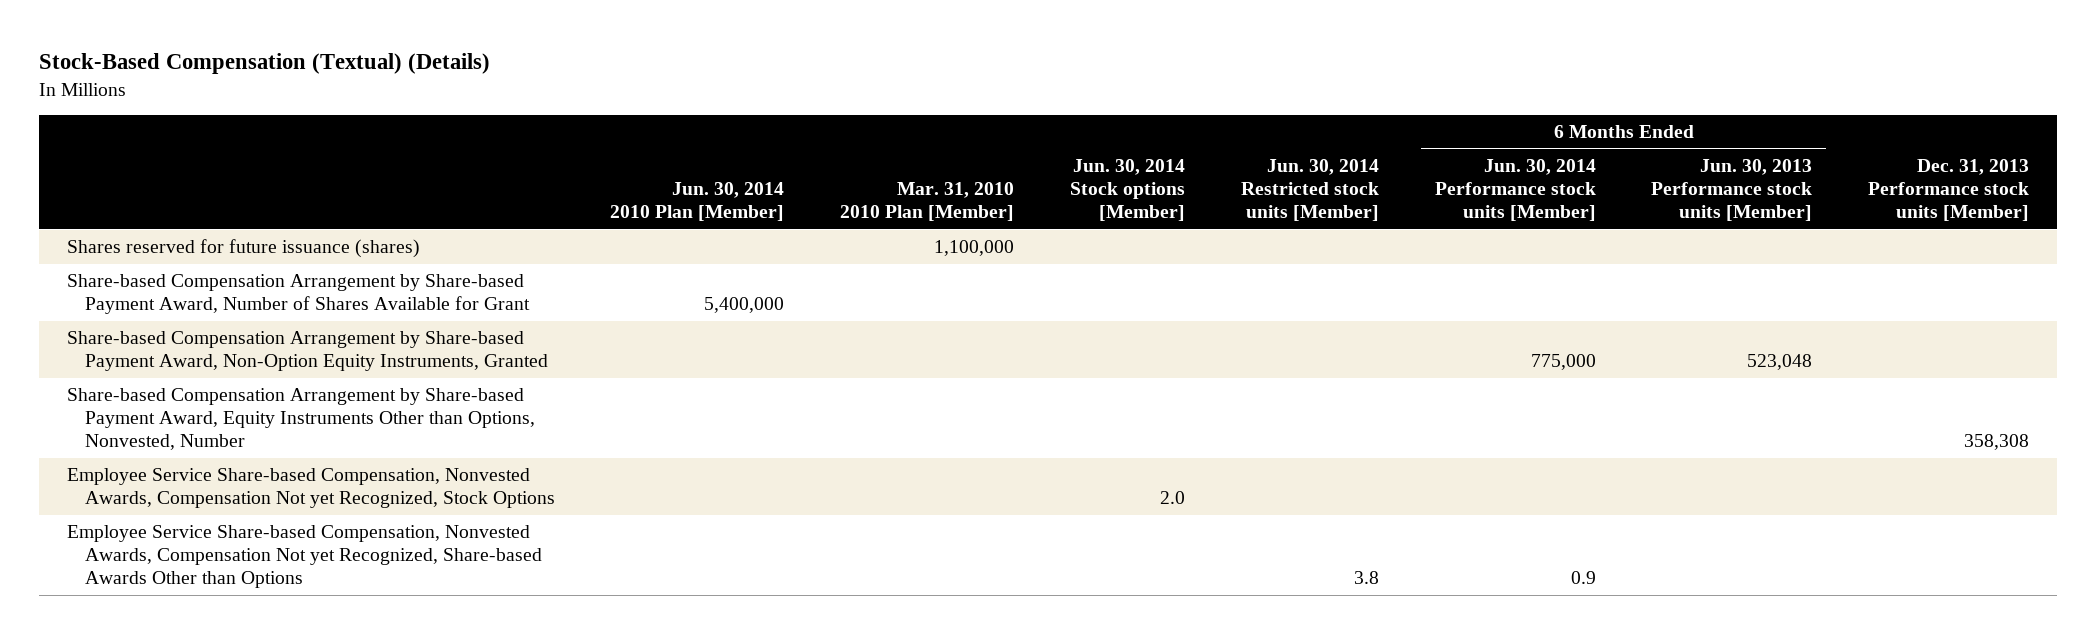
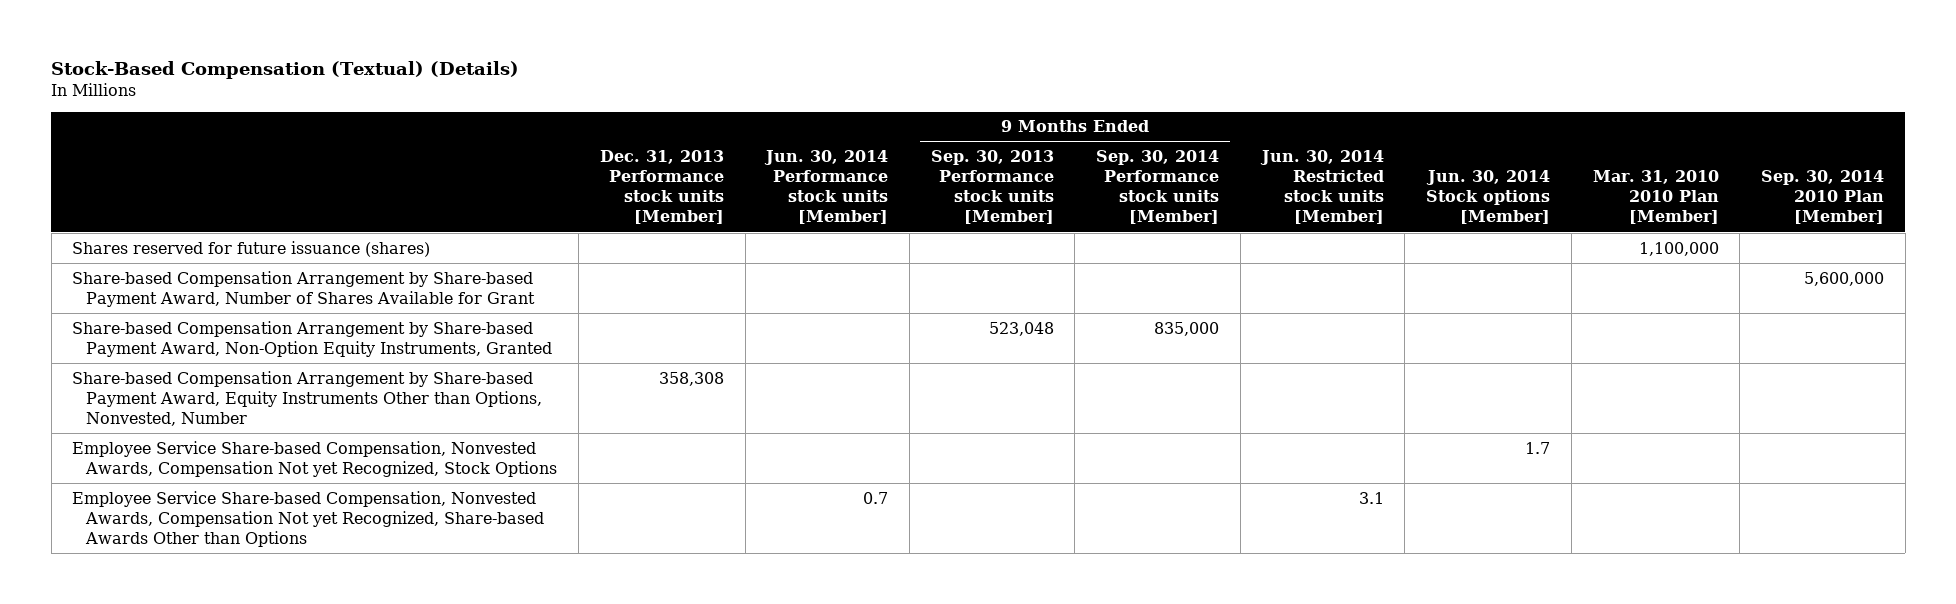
- | Jun. 30, 2014 2010 Plan [Member] | Mar. 31, 2010 2010 Plan [Member] | Jun. 30, 2014 Stock options [Member] | Jun. 30, 2014 Restricted stock units [Member] | 6 Months Ended Jun. 30, 2014 Performance stock units [Member] | 6 Months Ended Jun. 30, 2013 Performance stock units [Member] | Dec. 31, 2013 Performance stock units [Member]
+ | Dec. 31, 2013 Performance stock units [Member] | Jun. 30, 2014 Performance stock units [Member] | 9 Months Ended Sep. 30, 2013 Performance stock units [Member] | 9 Months Ended Sep. 30, 2014 Performance stock units [Member] | Jun. 30, 2014 Restricted stock units [Member] | Jun. 30, 2014 Stock options [Member] | Mar. 31, 2010 2010 Plan [Member] | Sep. 30, 2014 2010 Plan [Member]
- Employee Service Share-based Compensation, Nonvested Awards, Compensation Not yet Recognized, Stock Options | | | 2.0 | | | |
- Employee Service Share-based Compensation, Nonvested Awards, Compensation Not yet Recognized, Share-based Awards Other than Options | | | | 3.8 | 0.9 | |
+ Employee Service Share-based Compensation, Nonvested Awards, Compensation Not yet Recognized, Stock Options | | | | | | 1.7 | |
+ Employee Service Share-based Compensation, Nonvested Awards, Compensation Not yet Recognized, Share-based Awards Other than Options | | 0.7 | | | 3.1 | | |

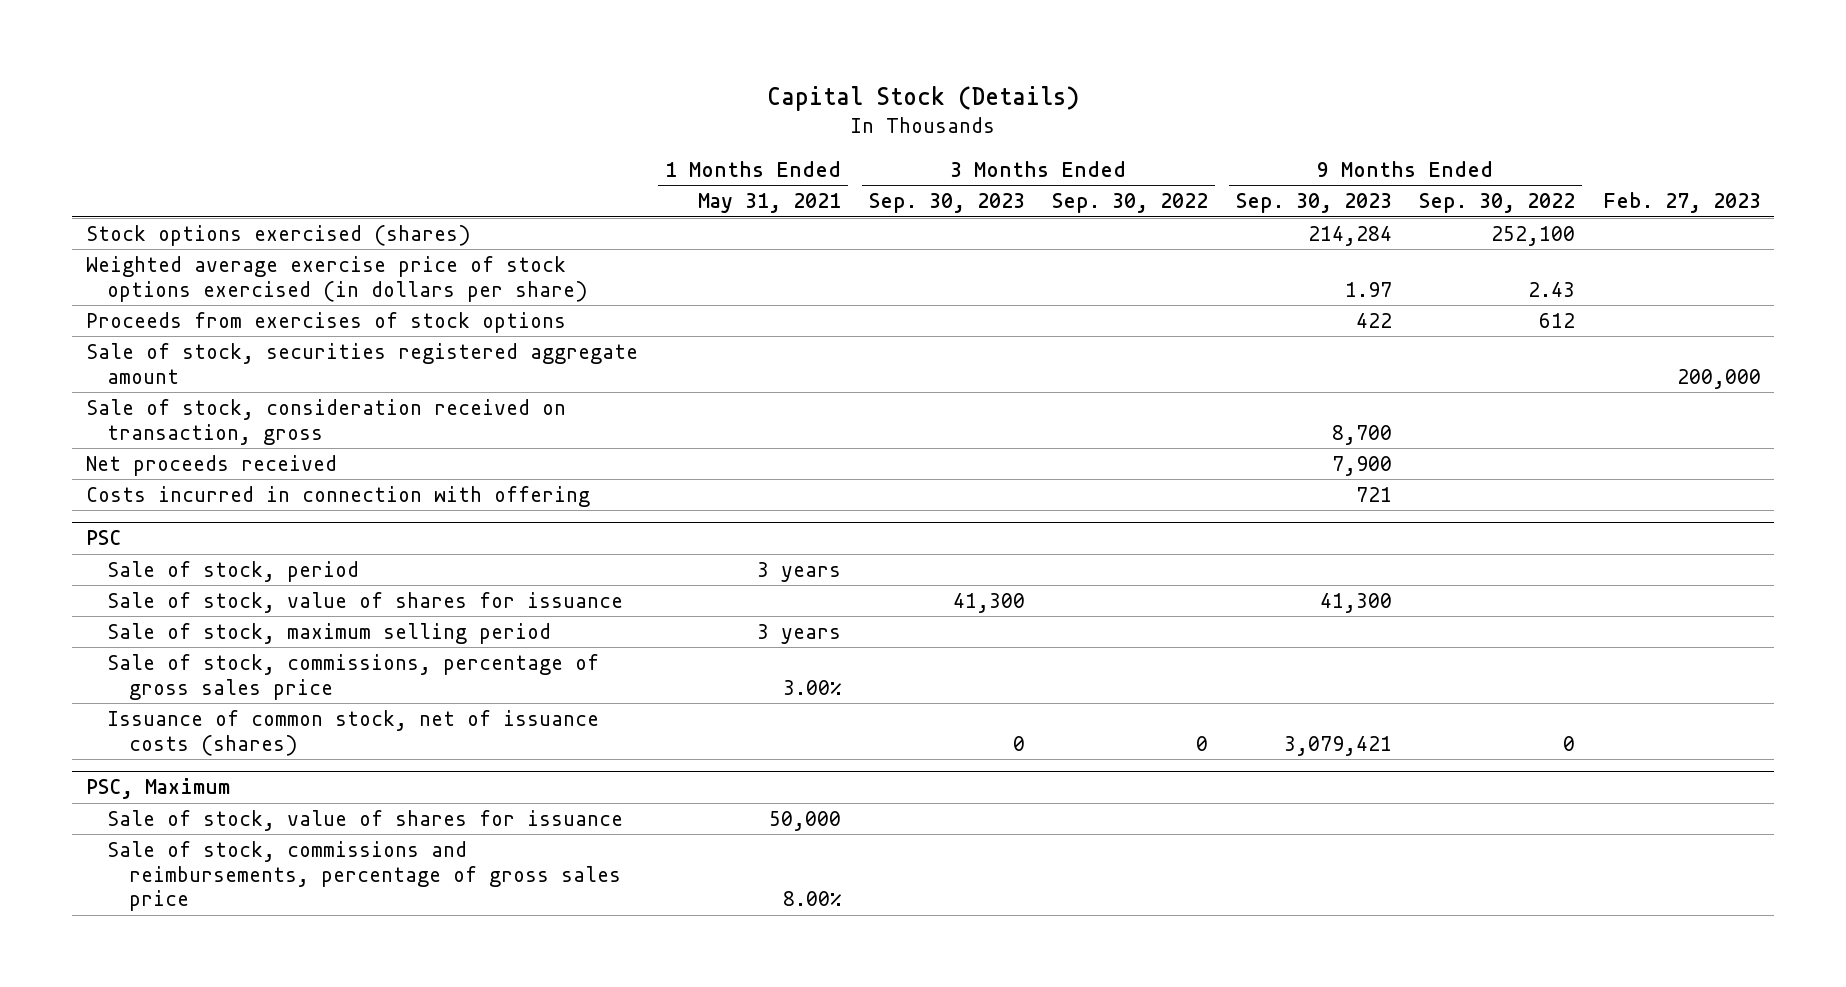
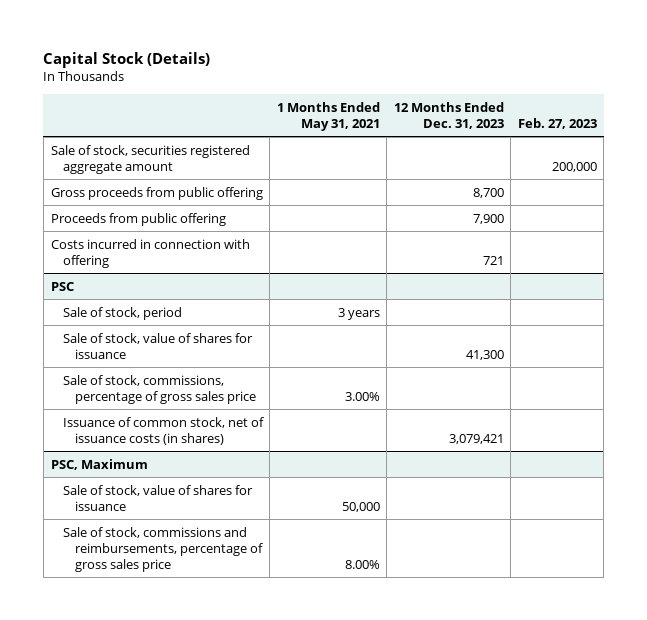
- | 1 Months Ended May 31, 2021 | 3 Months Ended Sep. 30, 2023 | 3 Months Ended Sep. 30, 2022 | 9 Months Ended Sep. 30, 2023 | 9 Months Ended Sep. 30, 2022 | Feb. 27, 2023
+ | 1 Months Ended May 31, 2021 | 12 Months Ended Dec. 31, 2023 | Feb. 27, 2023
- Stock options exercised (shares) | | | | 214,284 | 252,100 |
- Weighted average exercise price of stock options exercised (in dollars per share) | | | | 1.97 | 2.43 |
- Proceeds from exercises of stock options | | | | 422 | 612 |
- Sale of stock, consideration received on transaction, gross | | | | 8,700 | |
- Net proceeds received | | | | 7,900 | |
+ Gross proceeds from public offering | | 8,700 |
+ Proceeds from public offering | | 7,900 |
@ PSC
- Sale of stock, maximum selling period | 3 years | | | | |
- Issuance of common stock, net of issuance costs (shares) | | 0 | 0 | 3,079,421 | 0 |
+ Issuance of common stock, net of issuance costs (in shares) | | 3,079,421 |

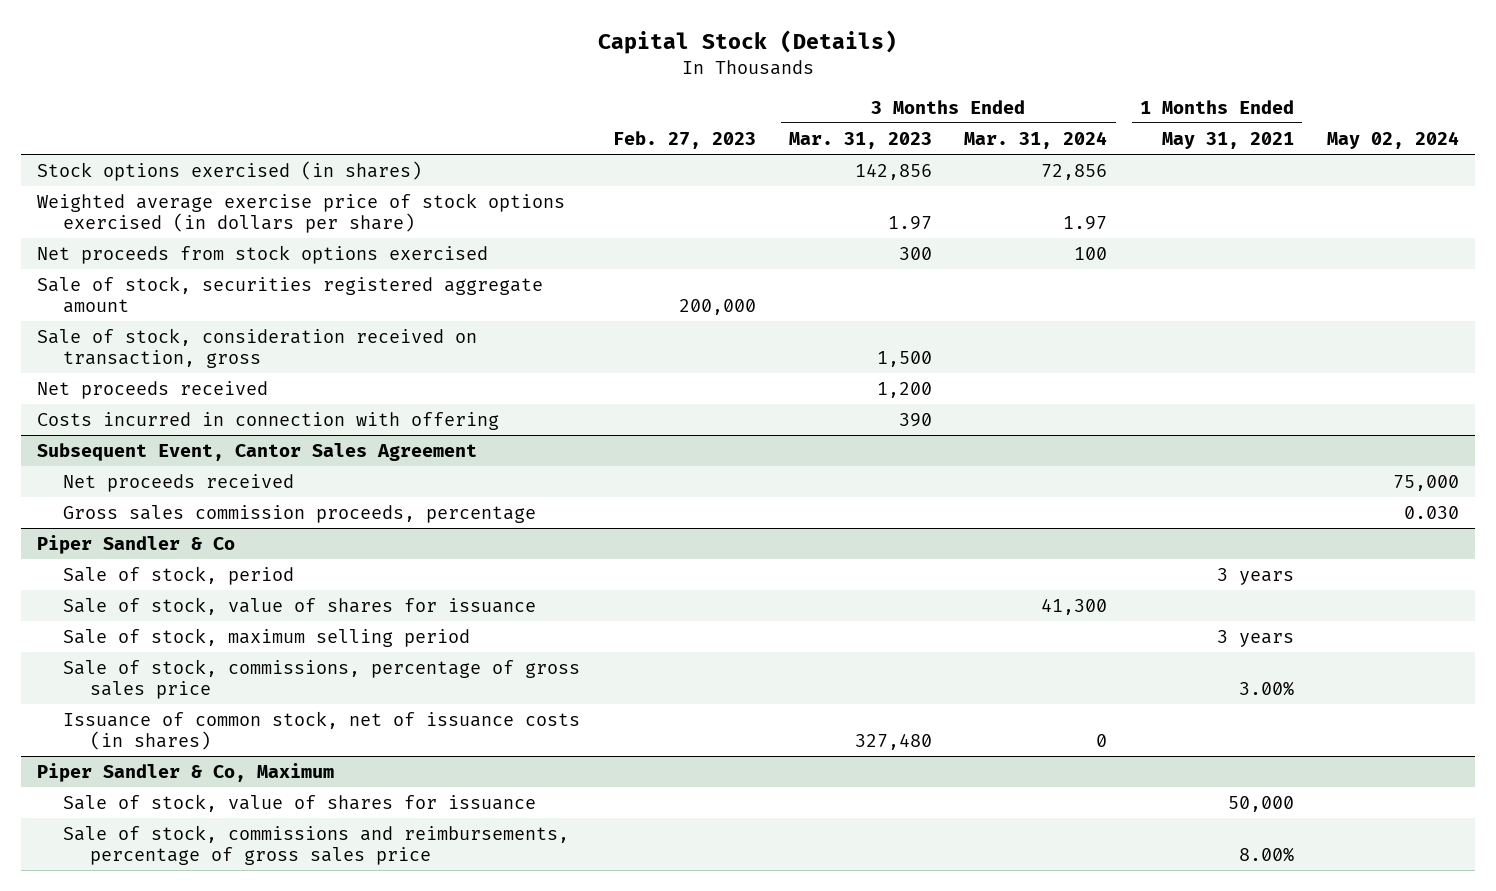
- | 1 Months Ended May 31, 2021 | 12 Months Ended Dec. 31, 2023 | Feb. 27, 2023
+ | Feb. 27, 2023 | 3 Months Ended Mar. 31, 2023 | 3 Months Ended Mar. 31, 2024 | 1 Months Ended May 31, 2021 | May 02, 2024
+ Stock options exercised (in shares) | | 142,856 | 72,856 | |
+ Weighted average exercise price of stock options exercised (in dollars per share) | | 1.97 | 1.97 | |
+ Net proceeds from stock options exercised | | 300 | 100 | |
- Gross proceeds from public offering | | 8,700 |
- Proceeds from public offering | | 7,900 |
+ Sale of stock, consideration received on transaction, gross | | 1,500 | | |
+ Net proceeds received | | 1,200 | | |
- PSC
+ Subsequent Event, Cantor Sales Agreement
+ Net proceeds received | | | | | 75,000
+ Gross sales commission proceeds, percentage | | | | | 0.030
+ Piper Sandler & Co
+ Sale of stock, maximum selling period | | | | 3 years |
- PSC, Maximum
+ Piper Sandler & Co, Maximum

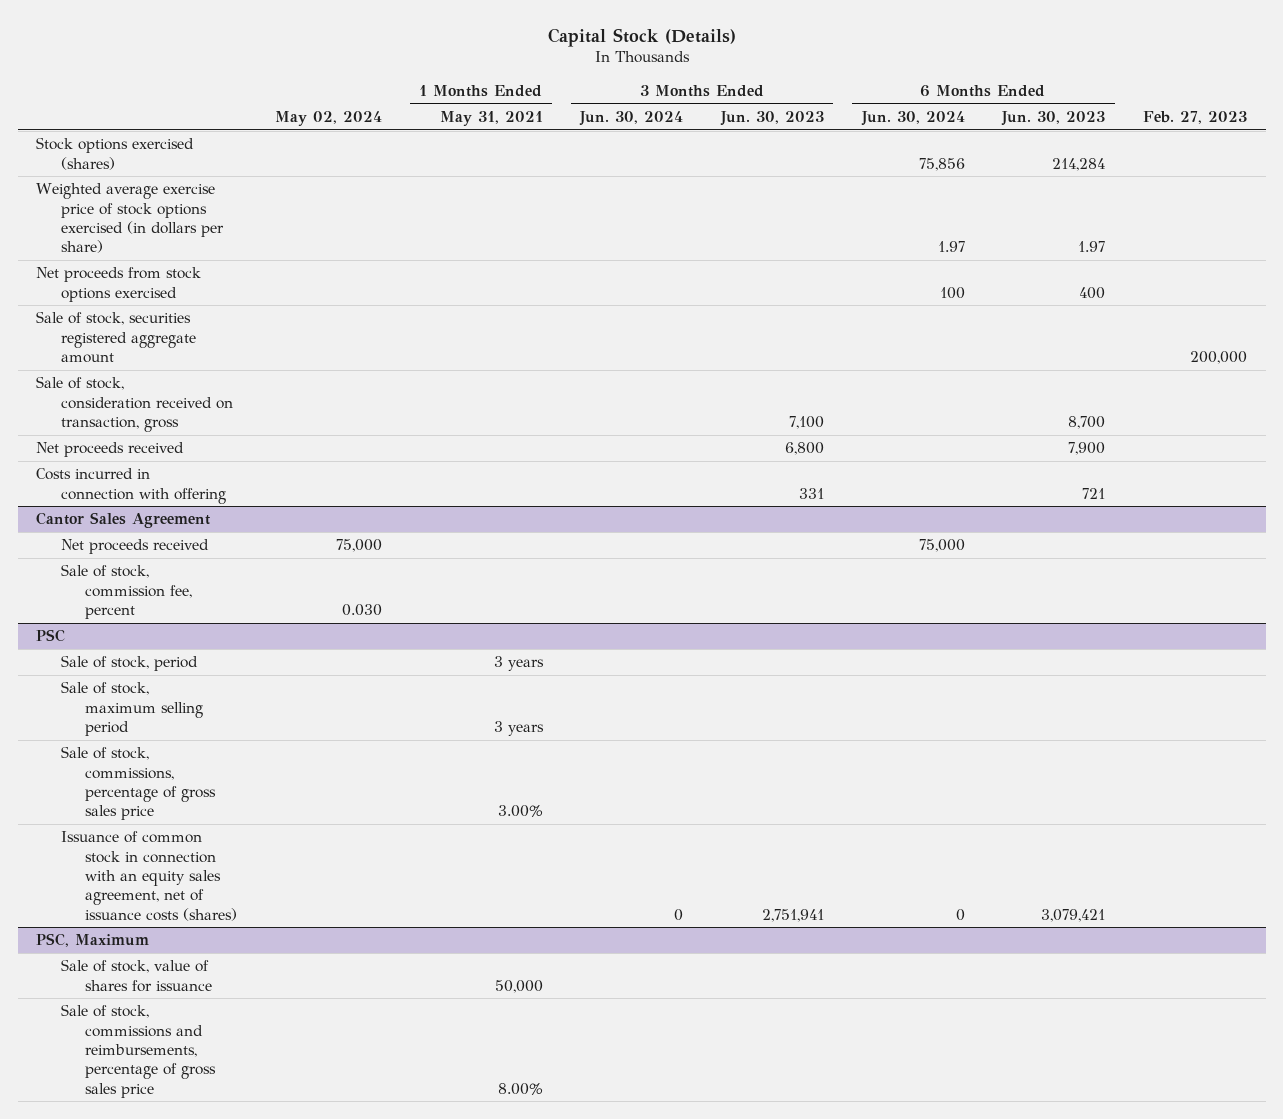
- | Feb. 27, 2023 | 3 Months Ended Mar. 31, 2023 | 3 Months Ended Mar. 31, 2024 | 1 Months Ended May 31, 2021 | May 02, 2024
+ | May 02, 2024 | 1 Months Ended May 31, 2021 | 3 Months Ended Jun. 30, 2024 | 3 Months Ended Jun. 30, 2023 | 6 Months Ended Jun. 30, 2024 | 6 Months Ended Jun. 30, 2023 | Feb. 27, 2023
- Stock options exercised (in shares) | | 142,856 | 72,856 | |
+ Stock options exercised (shares) | | | | | 75,856 | 214,284 |
- Subsequent Event, Cantor Sales Agreement
+ Cantor Sales Agreement
- Gross sales commission proceeds, percentage | | | | | 0.030
- Piper Sandler & Co
+ Sale of stock, commission fee, percent | 0.030 | | | | | |
+ PSC
- Sale of stock, value of shares for issuance | | | 41,300 | |
- Issuance of common stock, net of issuance costs (in shares) | | 327,480 | 0 | |
- Piper Sandler & Co, Maximum
+ Issuance of common stock in connection with an equity sales agreement, net of issuance costs (shares) | | | 0 | 2,751,941 | 0 | 3,079,421 |
+ PSC, Maximum

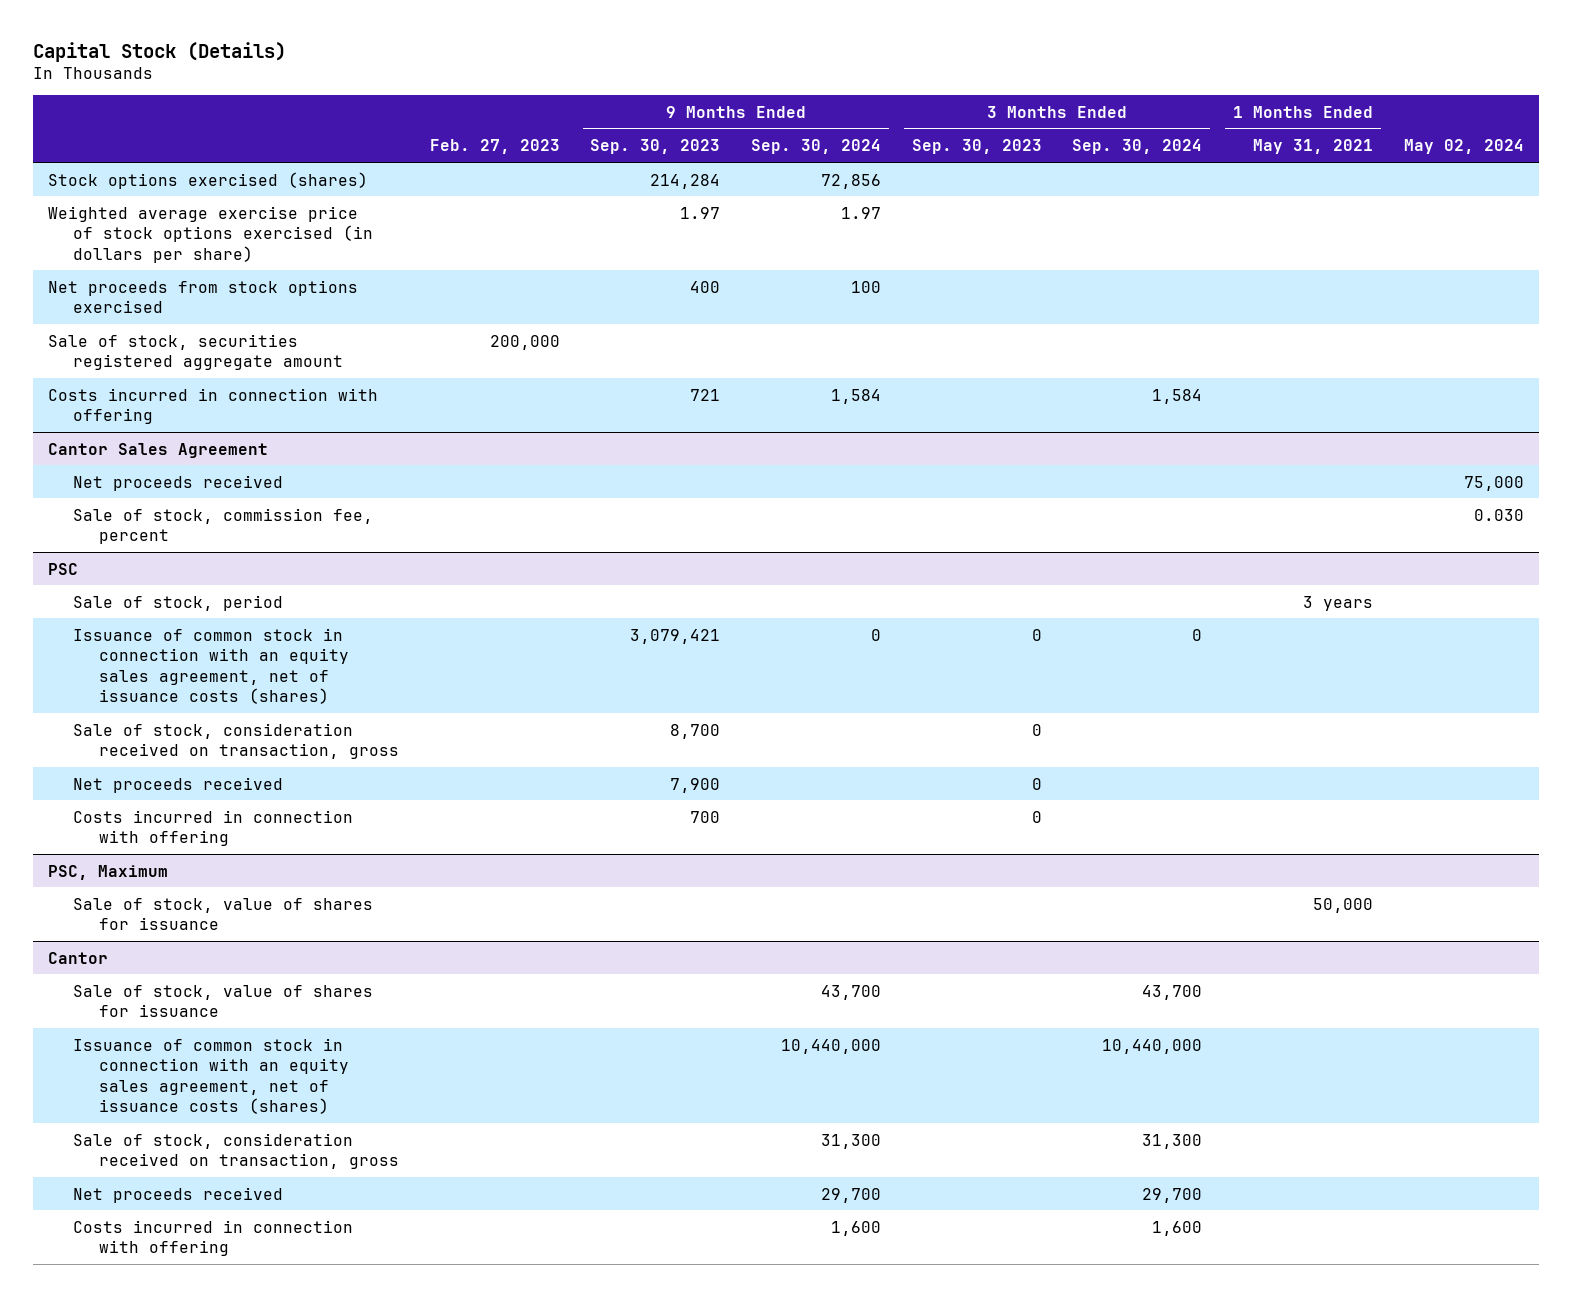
- | May 02, 2024 | 1 Months Ended May 31, 2021 | 3 Months Ended Jun. 30, 2024 | 3 Months Ended Jun. 30, 2023 | 6 Months Ended Jun. 30, 2024 | 6 Months Ended Jun. 30, 2023 | Feb. 27, 2023
+ | Feb. 27, 2023 | 9 Months Ended Sep. 30, 2023 | 9 Months Ended Sep. 30, 2024 | 3 Months Ended Sep. 30, 2023 | 3 Months Ended Sep. 30, 2024 | 1 Months Ended May 31, 2021 | May 02, 2024
- Sale of stock, consideration received on transaction, gross | | | | 7,100 | | 8,700 |
- Net proceeds received | | | | 6,800 | | 7,900 |
@ PSC
- Sale of stock, maximum selling period | | 3 years | | | | |
- Sale of stock, commissions, percentage of gross sales price | | 3.00% | | | | |
+ Sale of stock, consideration received on transaction, gross | | 8,700 | | 0 | | |
+ Net proceeds received | | 7,900 | | 0 | | |
+ Costs incurred in connection with offering | | 700 | | 0 | | |
@ PSC, Maximum
- Sale of stock, commissions and reimbursements, percentage of gross sales price | | 8.00% | | | | |
+ Cantor
+ Sale of stock, value of shares for issuance | | | 43,700 | | 43,700 | |
+ Issuance of common stock in connection with an equity sales agreement, net of issuance costs (shares) | | | 10,440,000 | | 10,440,000 | |
+ Sale of stock, consideration received on transaction, gross | | | 31,300 | | 31,300 | |
+ Net proceeds received | | | 29,700 | | 29,700 | |
+ Costs incurred in connection with offering | | | 1,600 | | 1,600 | |

